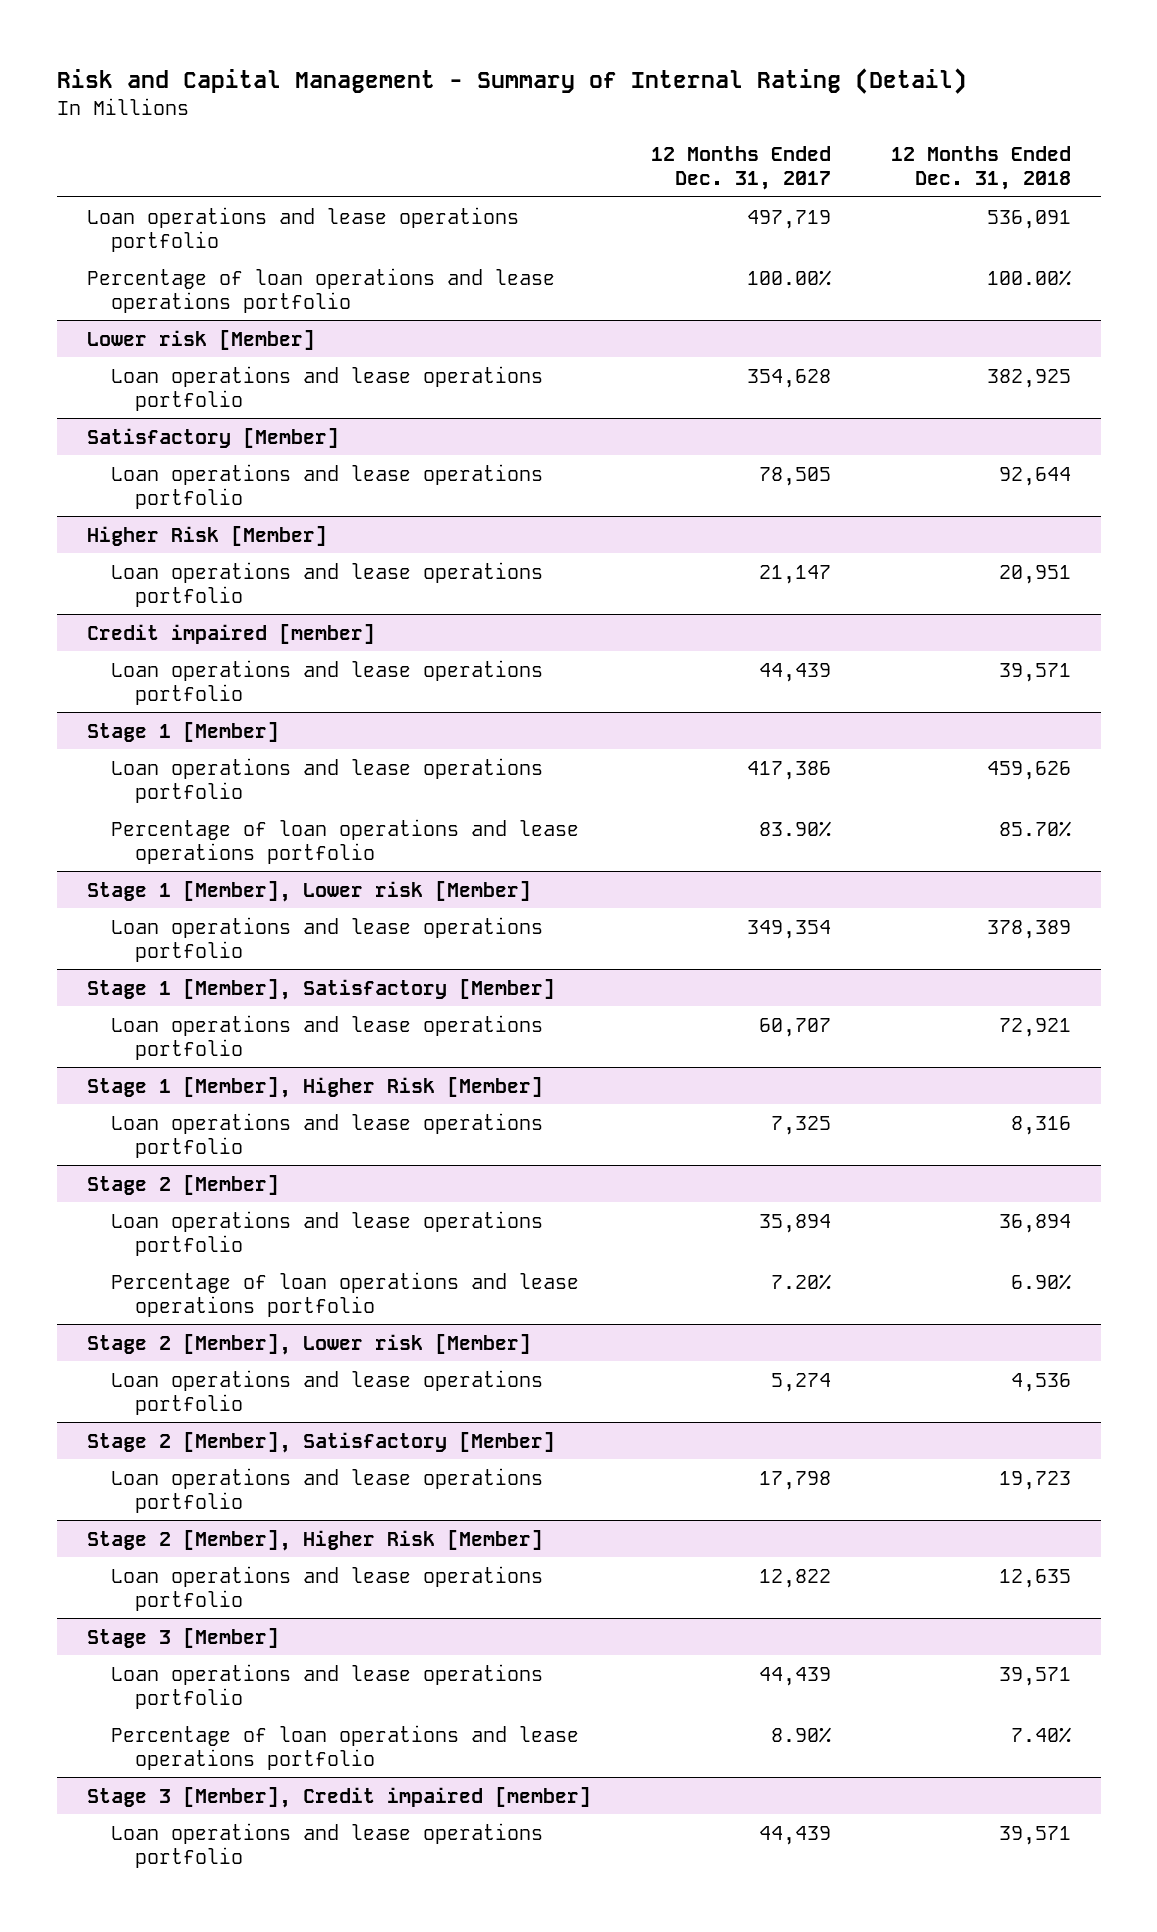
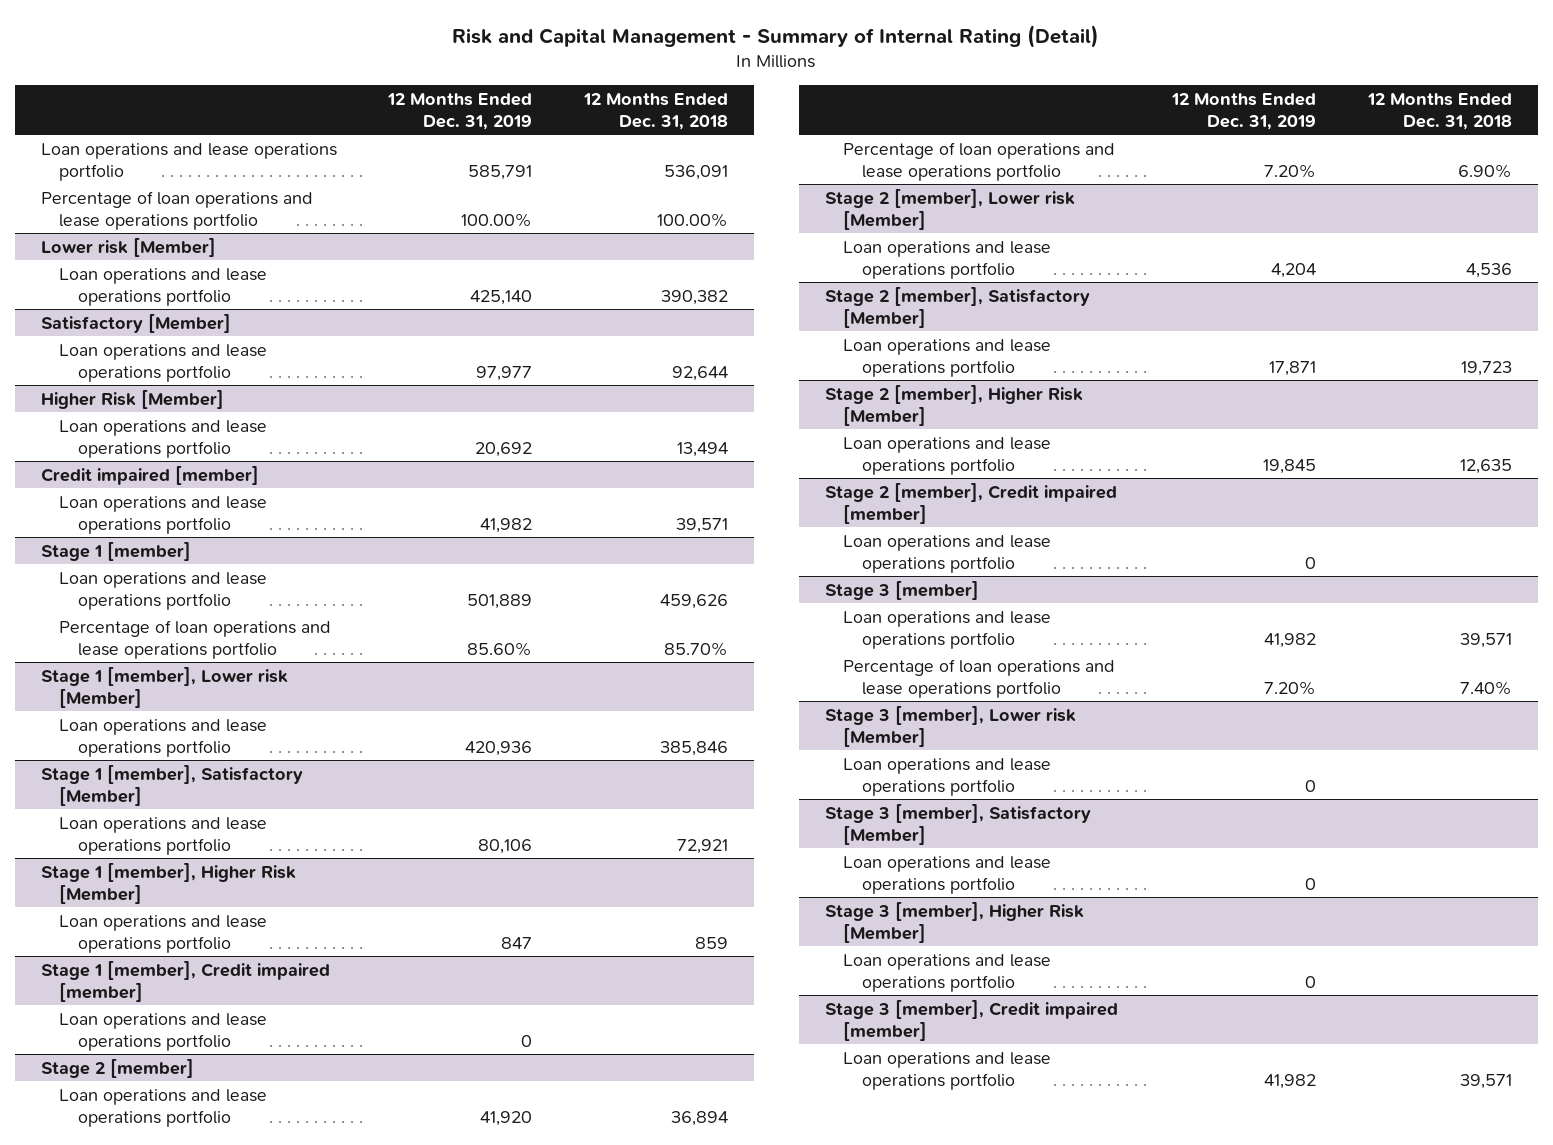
- | 12 Months Ended Dec. 31, 2017 | 12 Months Ended Dec. 31, 2018
+ | 12 Months Ended Dec. 31, 2019 | 12 Months Ended Dec. 31, 2018
@ Lower risk [Member]
- Loan operations and lease operations portfolio | 354,628 | 382,925
+ Loan operations and lease operations portfolio | 425,140 | 390,382
@ Higher Risk [Member]
- Loan operations and lease operations portfolio | 21,147 | 20,951
+ Loan operations and lease operations portfolio | 20,692 | 13,494
- Stage 1 [Member]
+ Stage 1 [member]
- Stage 1 [Member], Lower risk [Member]
- Loan operations and lease operations portfolio | 349,354 | 378,389
- Stage 1 [Member], Satisfactory [Member]
+ Stage 1 [member], Lower risk [Member]
+ Loan operations and lease operations portfolio | 420,936 | 385,846
+ Stage 1 [member], Satisfactory [Member]
- Stage 1 [Member], Higher Risk [Member]
- Loan operations and lease operations portfolio | 7,325 | 8,316
- Stage 2 [Member]
+ Stage 1 [member], Higher Risk [Member]
+ Loan operations and lease operations portfolio | 847 | 859
+ Stage 1 [member], Credit impaired [member]
+ Loan operations and lease operations portfolio | 0 |
+ Stage 2 [member]
- Stage 2 [Member], Lower risk [Member]
+ Stage 2 [member], Lower risk [Member]
- Stage 2 [Member], Satisfactory [Member]
+ Stage 2 [member], Satisfactory [Member]
- Stage 2 [Member], Higher Risk [Member]
+ Stage 2 [member], Higher Risk [Member]
- Stage 3 [Member]
+ Stage 2 [member], Credit impaired [member]
+ Loan operations and lease operations portfolio | 0 |
+ Stage 3 [member]
- Stage 3 [Member], Credit impaired [member]
+ Stage 3 [member], Lower risk [Member]
+ Loan operations and lease operations portfolio | 0 |
+ Stage 3 [member], Satisfactory [Member]
+ Loan operations and lease operations portfolio | 0 |
+ Stage 3 [member], Higher Risk [Member]
+ Loan operations and lease operations portfolio | 0 |
+ Stage 3 [member], Credit impaired [member]

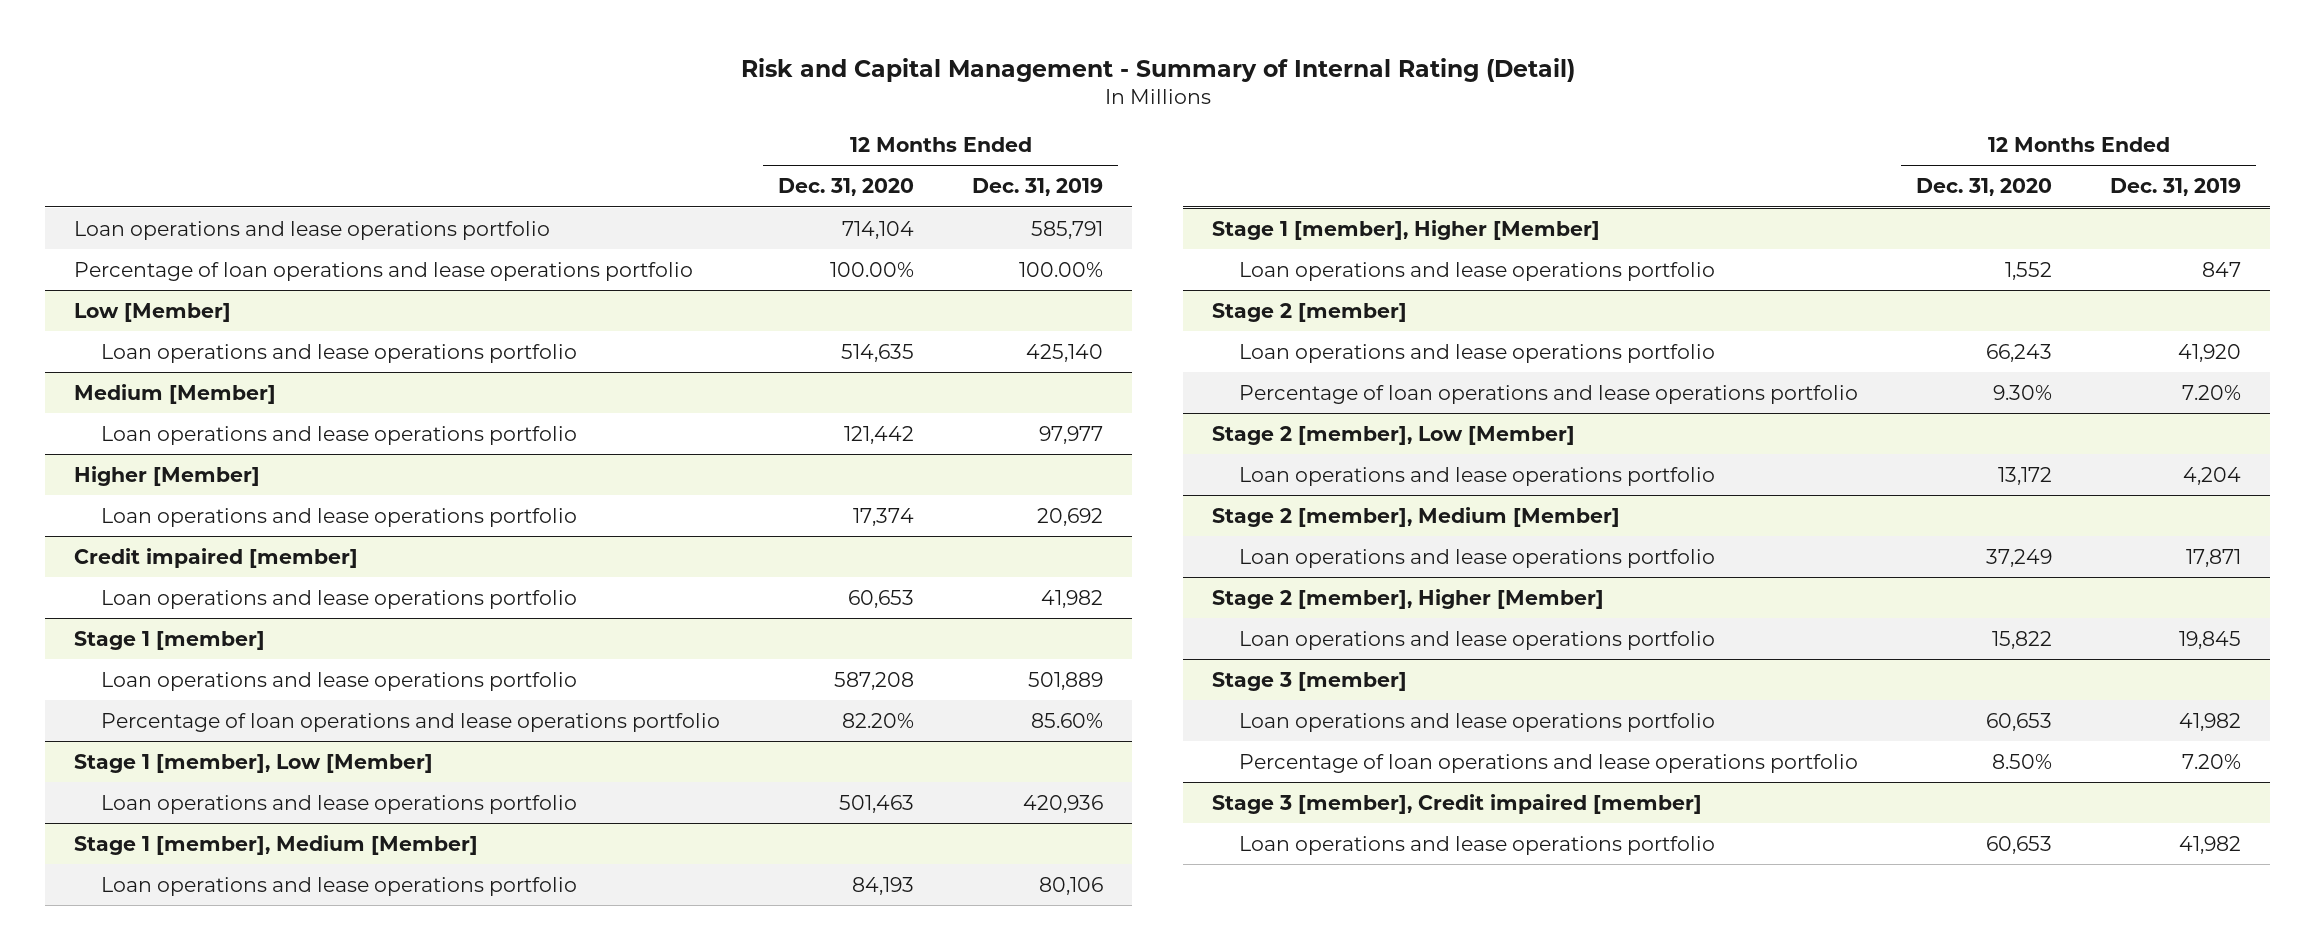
- | 12 Months Ended Dec. 31, 2019 | 12 Months Ended Dec. 31, 2018
+ | 12 Months Ended Dec. 31, 2020 | 12 Months Ended Dec. 31, 2019
- Lower risk [Member]
+ Low [Member]
- Satisfactory [Member]
+ Medium [Member]
- Higher Risk [Member]
+ Higher [Member]
- Stage 1 [member], Lower risk [Member]
+ Stage 1 [member], Low [Member]
- Stage 1 [member], Satisfactory [Member]
+ Stage 1 [member], Medium [Member]
- Stage 1 [member], Higher Risk [Member]
+ Stage 1 [member], Higher [Member]
- Stage 1 [member], Credit impaired [member]
- Loan operations and lease operations portfolio | 0 |
- Stage 2 [member], Lower risk [Member]
+ Stage 2 [member], Low [Member]
- Stage 2 [member], Satisfactory [Member]
+ Stage 2 [member], Medium [Member]
- Stage 2 [member], Higher Risk [Member]
+ Stage 2 [member], Higher [Member]
- Stage 2 [member], Credit impaired [member]
- Loan operations and lease operations portfolio | 0 |
- Stage 3 [member], Lower risk [Member]
- Loan operations and lease operations portfolio | 0 |
- Stage 3 [member], Satisfactory [Member]
- Loan operations and lease operations portfolio | 0 |
- Stage 3 [member], Higher Risk [Member]
- Loan operations and lease operations portfolio | 0 |

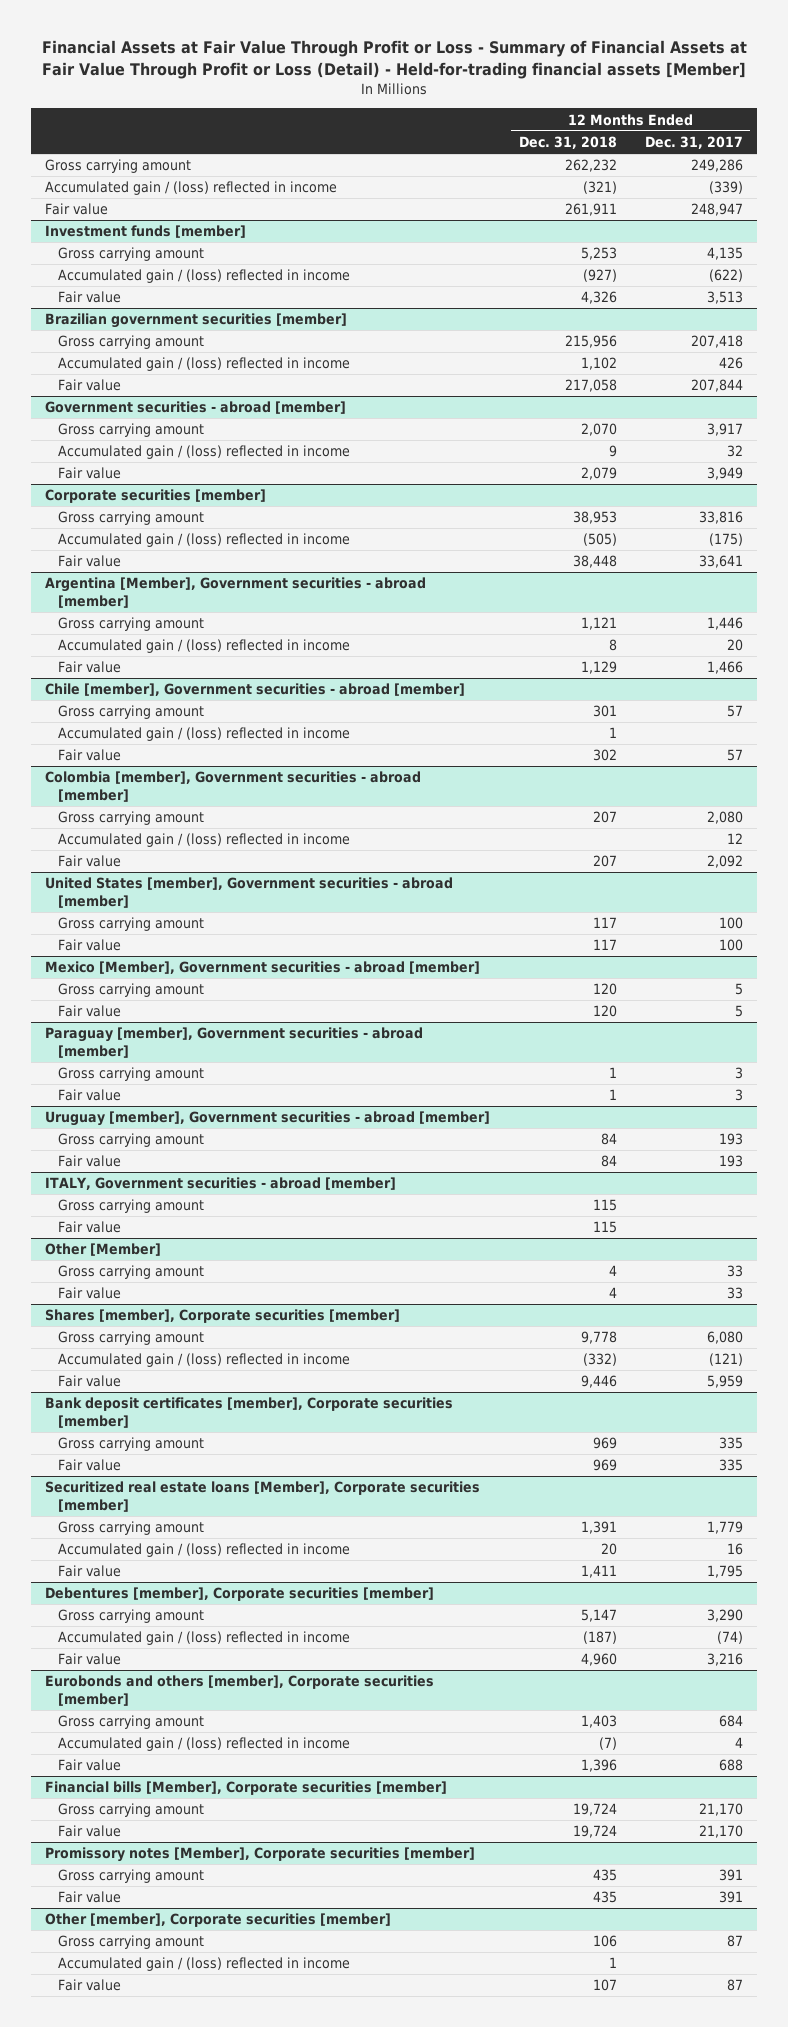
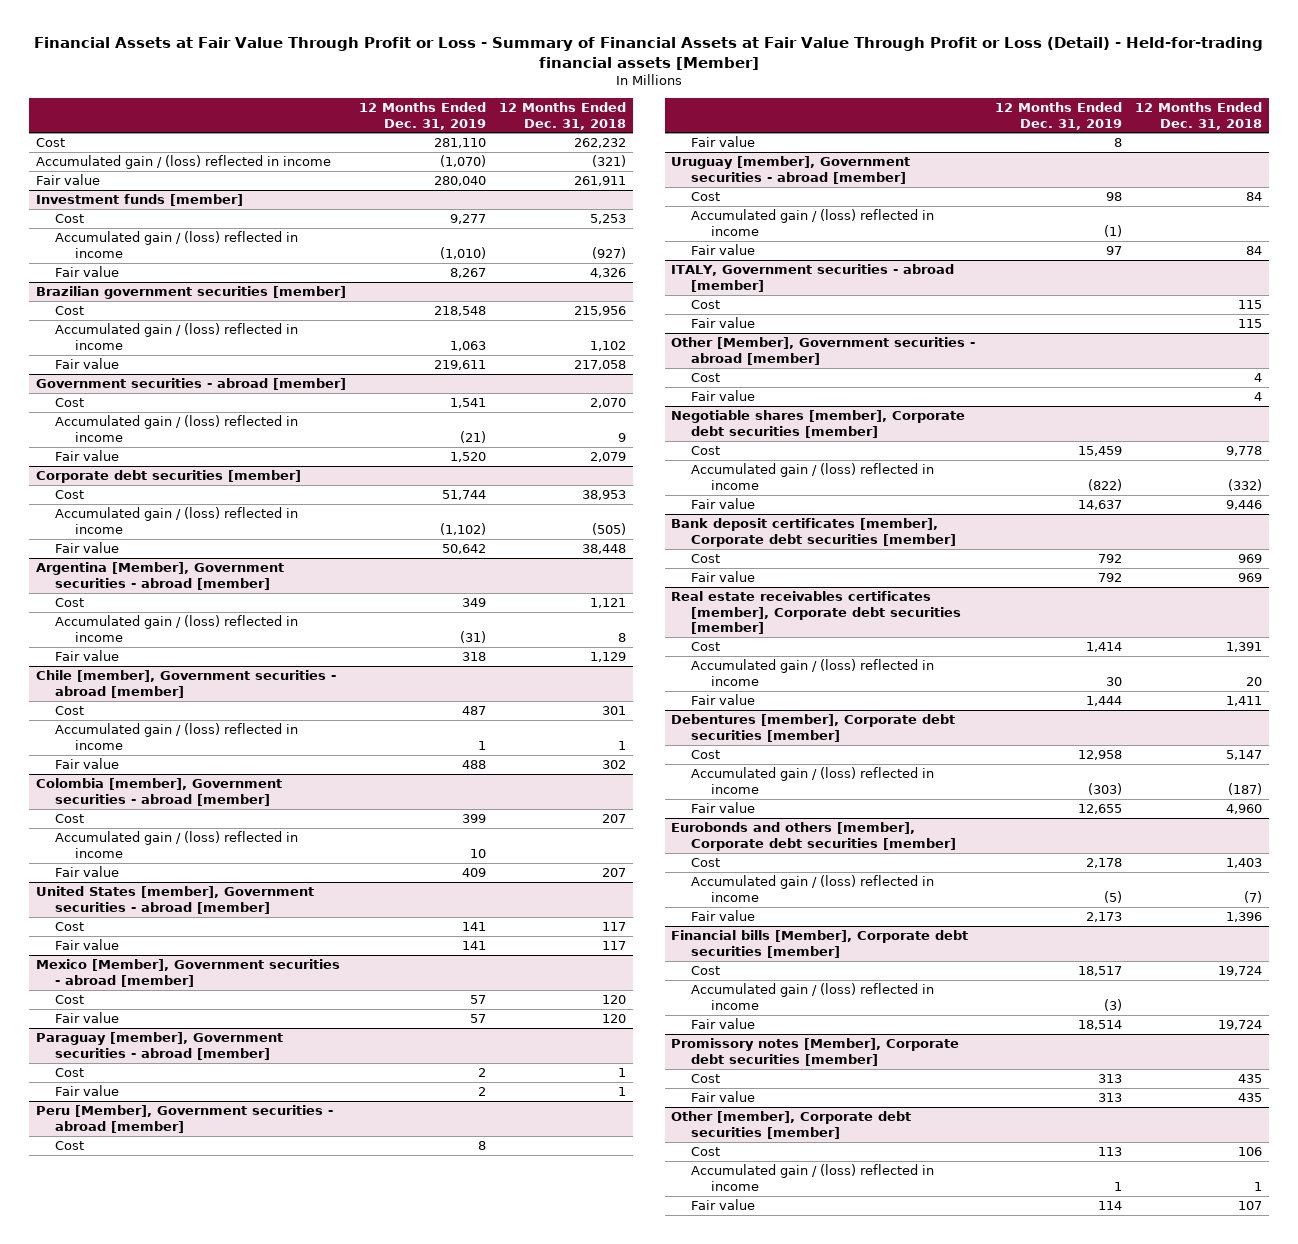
- | 12 Months Ended Dec. 31, 2018 | 12 Months Ended Dec. 31, 2017
+ | 12 Months Ended Dec. 31, 2019 | 12 Months Ended Dec. 31, 2018
- Gross carrying amount | 262,232 | 249,286
+ Cost | 281,110 | 262,232
@ Investment funds [member]
- Gross carrying amount | 5,253 | 4,135
+ Cost | 9,277 | 5,253
@ Brazilian government securities [member]
- Gross carrying amount | 215,956 | 207,418
+ Cost | 218,548 | 215,956
@ Government securities - abroad [member]
- Gross carrying amount | 2,070 | 3,917
+ Cost | 1,541 | 2,070
- Corporate securities [member]
- Gross carrying amount | 38,953 | 33,816
+ Corporate debt securities [member]
+ Cost | 51,744 | 38,953
@ Argentina [Member], Government securities - abroad [member]
- Gross carrying amount | 1,121 | 1,446
+ Cost | 349 | 1,121
@ Chile [member], Government securities - abroad [member]
- Gross carrying amount | 301 | 57
+ Cost | 487 | 301
@ Colombia [member], Government securities - abroad [member]
- Gross carrying amount | 207 | 2,080
+ Cost | 399 | 207
@ United States [member], Government securities - abroad [member]
- Gross carrying amount | 117 | 100
+ Cost | 141 | 117
@ Mexico [Member], Government securities - abroad [member]
- Gross carrying amount | 120 | 5
+ Cost | 57 | 120
@ Paraguay [member], Government securities - abroad [member]
- Gross carrying amount | 1 | 3
+ Cost | 2 | 1
+ Peru [Member], Government securities - abroad [member]
+ Cost | 8 |
+ Fair value | 8 |
@ Uruguay [member], Government securities - abroad [member]
- Gross carrying amount | 84 | 193
+ Cost | 98 | 84
+ Accumulated gain / (loss) reflected in income | (1) |
@ ITALY, Government securities - abroad [member]
- Gross carrying amount | 115 |
+ Cost | | 115
- Other [Member]
- Gross carrying amount | 4 | 33
+ Other [Member], Government securities - abroad [member]
+ Cost | | 4
- Shares [member], Corporate securities [member]
- Gross carrying amount | 9,778 | 6,080
+ Negotiable shares [member], Corporate debt securities [member]
+ Cost | 15,459 | 9,778
- Bank deposit certificates [member], Corporate securities [member]
- Gross carrying amount | 969 | 335
+ Bank deposit certificates [member], Corporate debt securities [member]
+ Cost | 792 | 969
- Securitized real estate loans [Member], Corporate securities [member]
- Gross carrying amount | 1,391 | 1,779
+ Real estate receivables certificates [member], Corporate debt securities [member]
+ Cost | 1,414 | 1,391
- Debentures [member], Corporate securities [member]
- Gross carrying amount | 5,147 | 3,290
+ Debentures [member], Corporate debt securities [member]
+ Cost | 12,958 | 5,147
- Eurobonds and others [member], Corporate securities [member]
- Gross carrying amount | 1,403 | 684
+ Eurobonds and others [member], Corporate debt securities [member]
+ Cost | 2,178 | 1,403
- Financial bills [Member], Corporate securities [member]
- Gross carrying amount | 19,724 | 21,170
+ Financial bills [Member], Corporate debt securities [member]
+ Cost | 18,517 | 19,724
+ Accumulated gain / (loss) reflected in income | (3) |
- Promissory notes [Member], Corporate securities [member]
- Gross carrying amount | 435 | 391
+ Promissory notes [Member], Corporate debt securities [member]
+ Cost | 313 | 435
- Other [member], Corporate securities [member]
- Gross carrying amount | 106 | 87
+ Other [member], Corporate debt securities [member]
+ Cost | 113 | 106

